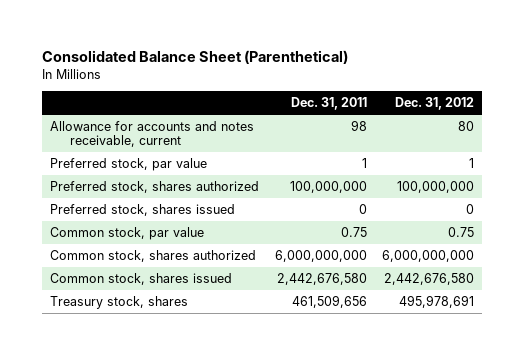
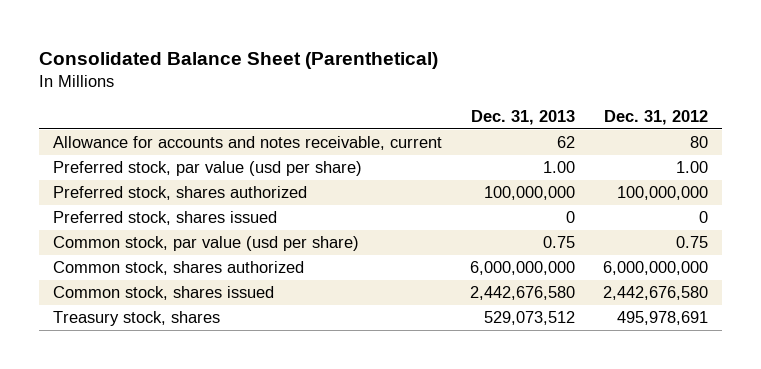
- | Dec. 31, 2011 | Dec. 31, 2012
+ | Dec. 31, 2013 | Dec. 31, 2012
- Preferred stock, par value | 1 | 1
+ Preferred stock, par value (usd per share) | 1.00 | 1.00
- Common stock, par value | 0.75 | 0.75
+ Common stock, par value (usd per share) | 0.75 | 0.75

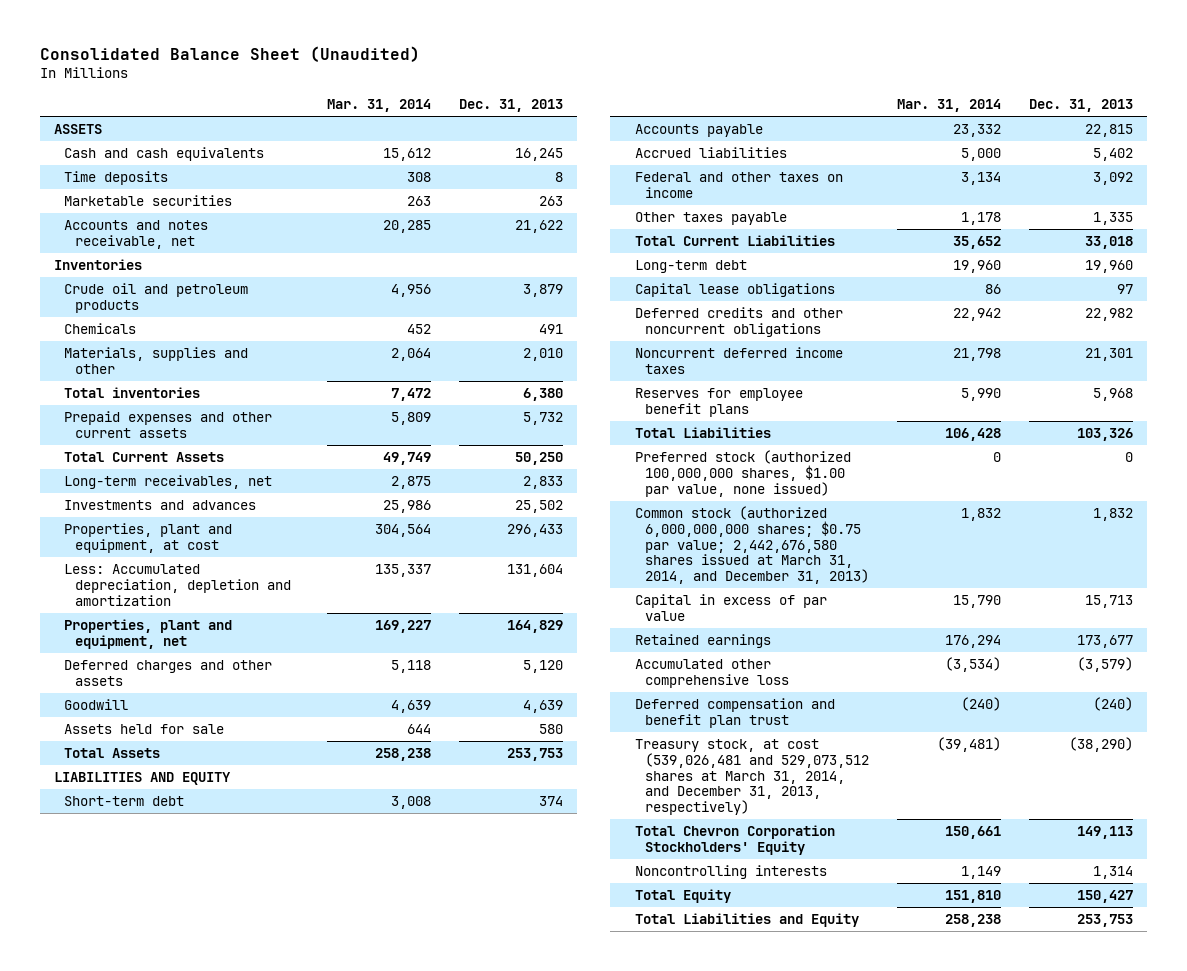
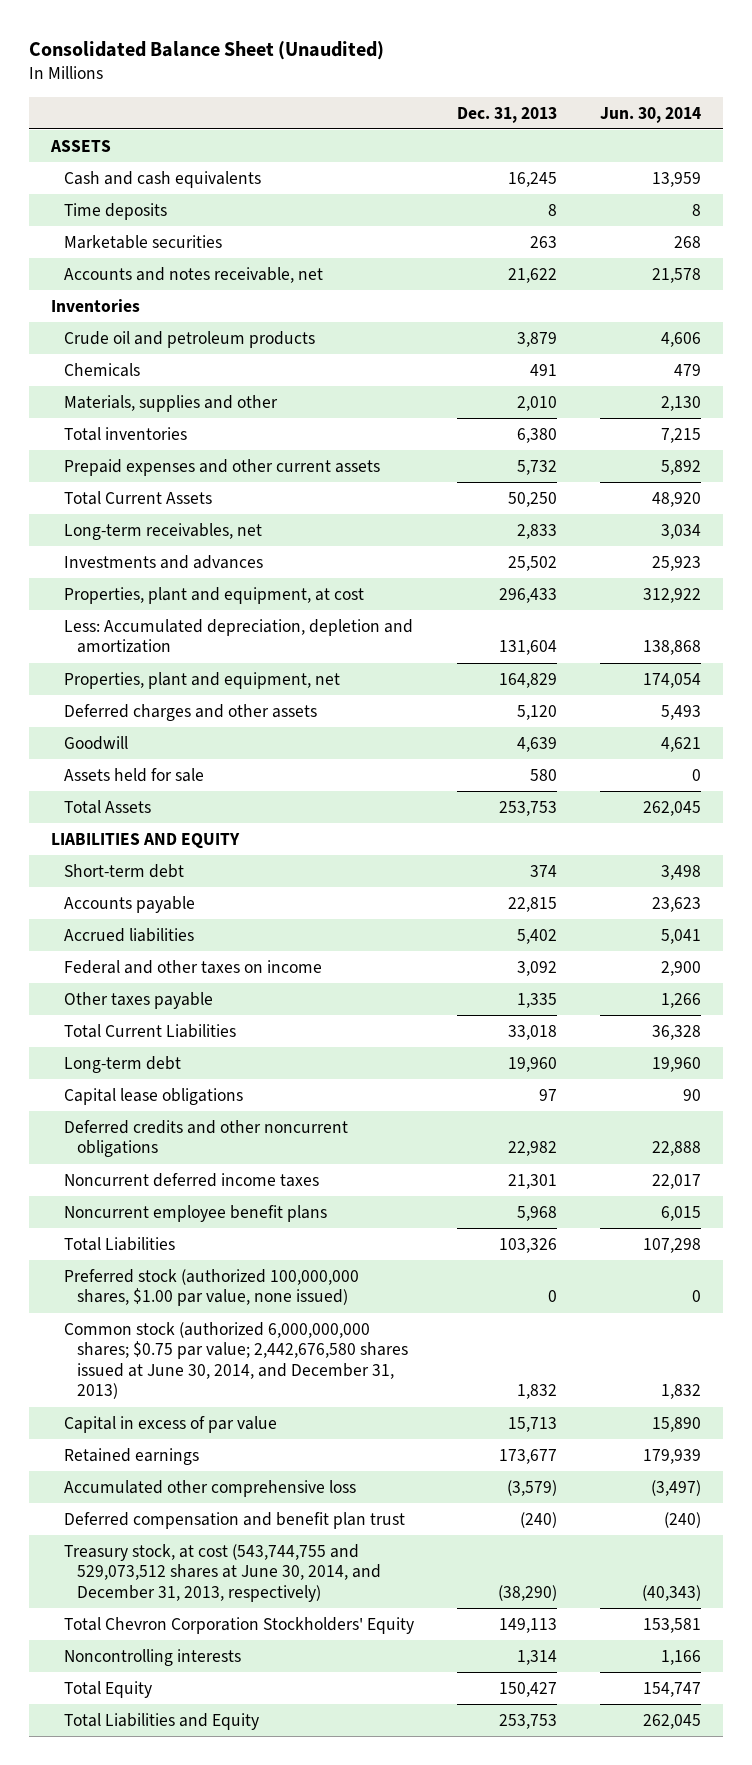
- | Mar. 31, 2014 | Dec. 31, 2013
+ | Dec. 31, 2013 | Jun. 30, 2014
- Reserves for employee benefit plans | 5,990 | 5,968
+ Noncurrent employee benefit plans | 5,968 | 6,015
- Common stock (authorized 6,000,000,000 shares; $0.75 par value; 2,442,676,580 shares issued at March 31, 2014, and December 31, 2013) | 1,832 | 1,832
+ Common stock (authorized 6,000,000,000 shares; $0.75 par value; 2,442,676,580 shares issued at June 30, 2014, and December 31, 2013) | 1,832 | 1,832
- Treasury stock, at cost (539,026,481 and 529,073,512 shares at March 31, 2014, and December 31, 2013, respectively) | (39,481) | (38,290)
+ Treasury stock, at cost (543,744,755 and 529,073,512 shares at June 30, 2014, and December 31, 2013, respectively) | (38,290) | (40,343)

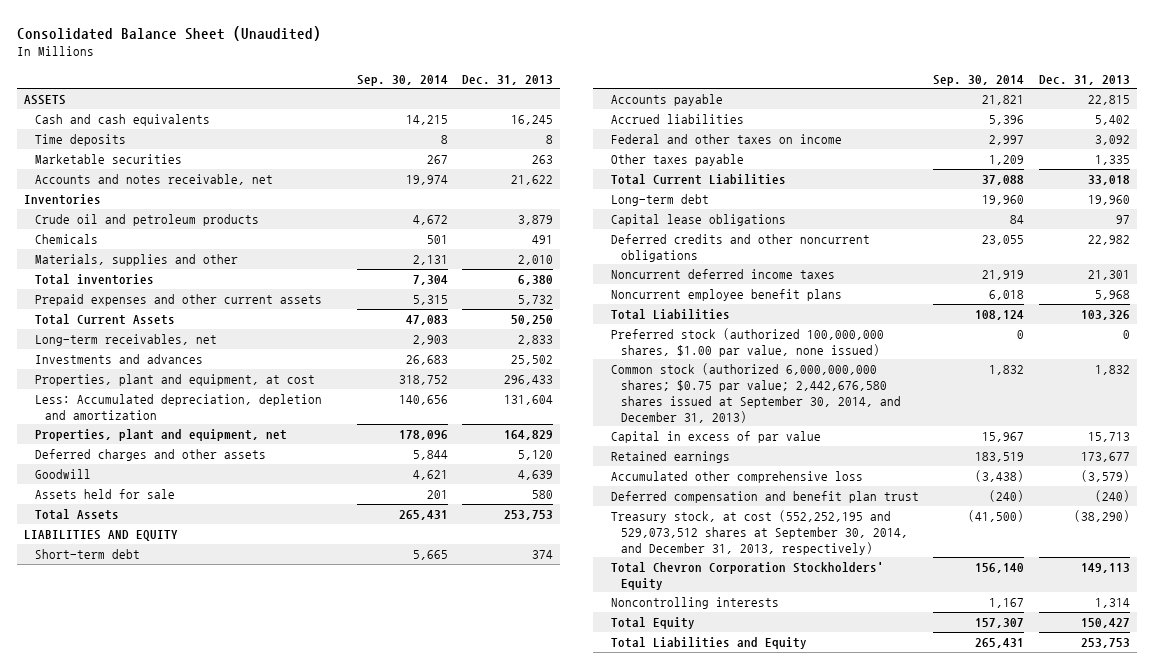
- | Dec. 31, 2013 | Jun. 30, 2014
+ | Sep. 30, 2014 | Dec. 31, 2013
- Common stock (authorized 6,000,000,000 shares; $0.75 par value; 2,442,676,580 shares issued at June 30, 2014, and December 31, 2013) | 1,832 | 1,832
+ Common stock (authorized 6,000,000,000 shares; $0.75 par value; 2,442,676,580 shares issued at September 30, 2014, and December 31, 2013) | 1,832 | 1,832
- Treasury stock, at cost (543,744,755 and 529,073,512 shares at June 30, 2014, and December 31, 2013, respectively) | (38,290) | (40,343)
+ Treasury stock, at cost (552,252,195 and 529,073,512 shares at September 30, 2014, and December 31, 2013, respectively) | (41,500) | (38,290)

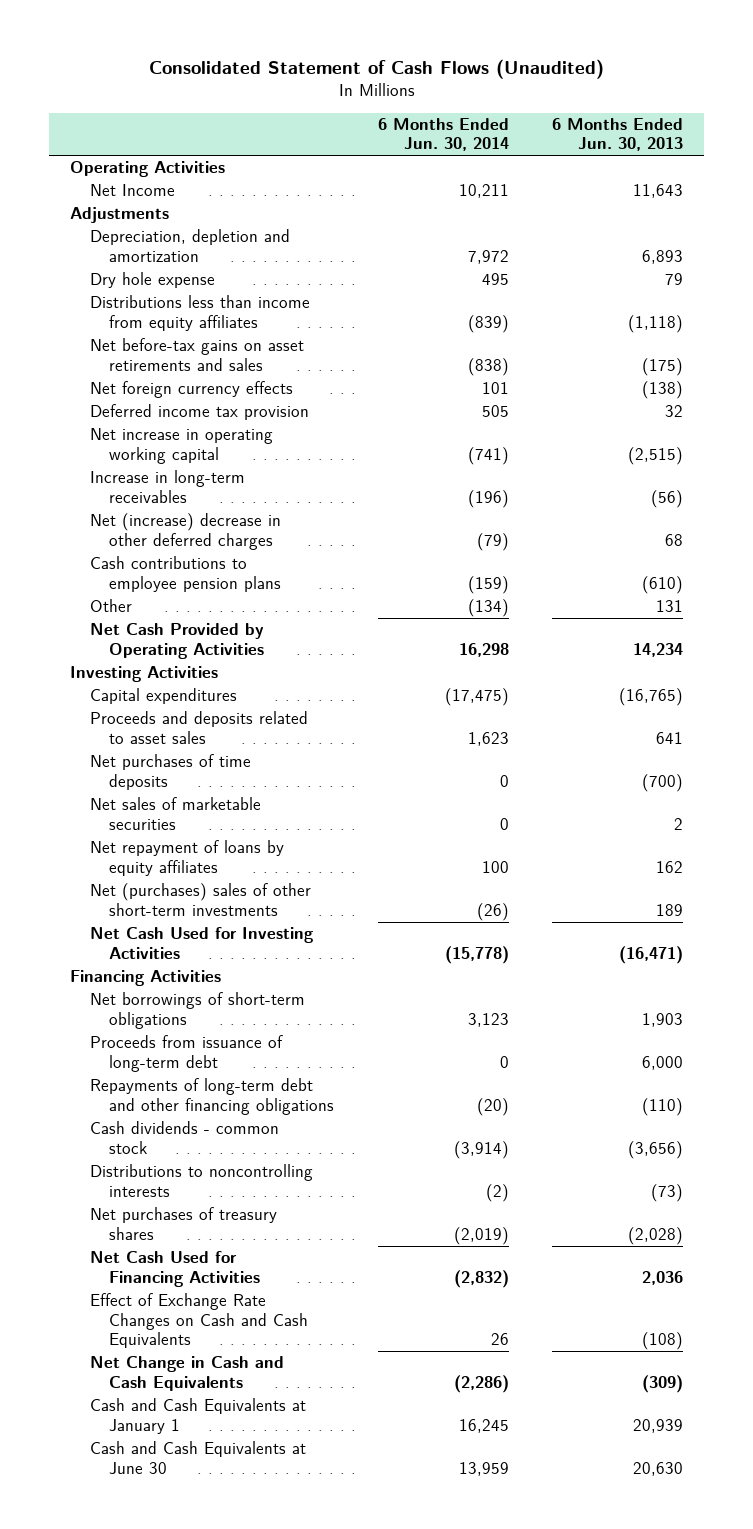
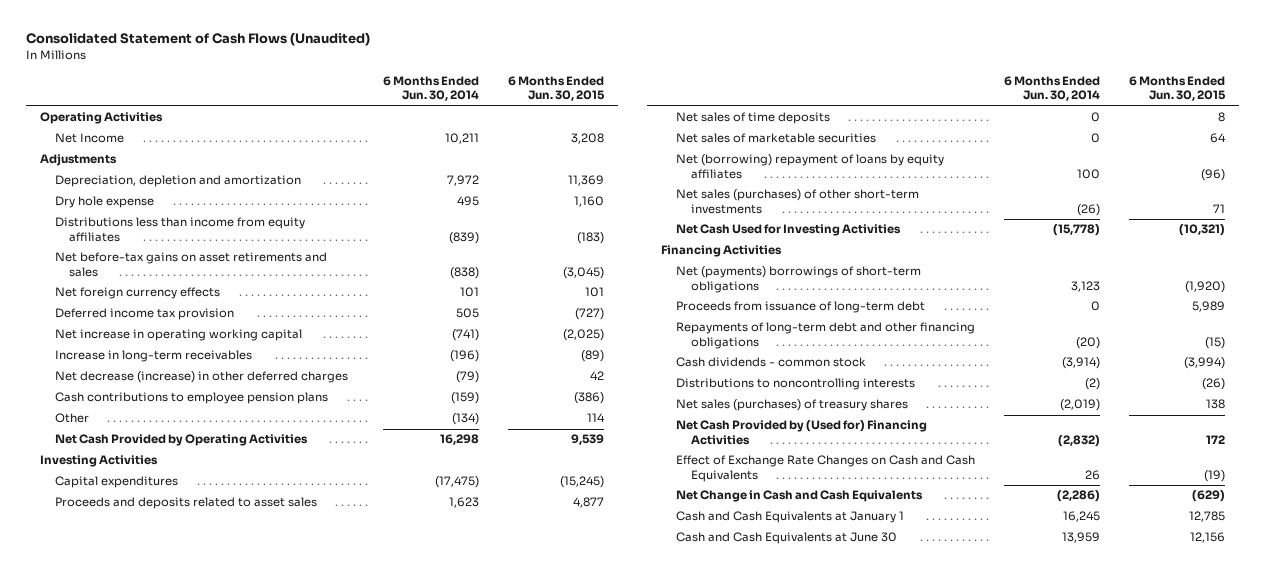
- | 6 Months Ended Jun. 30, 2014 | 6 Months Ended Jun. 30, 2013
+ | 6 Months Ended Jun. 30, 2014 | 6 Months Ended Jun. 30, 2015
- Net (increase) decrease in other deferred charges | (79) | 68
+ Net decrease (increase) in other deferred charges | (79) | 42
- Net purchases of time deposits | 0 | (700)
+ Net sales of time deposits | 0 | 8
- Net repayment of loans by equity affiliates | 100 | 162
- Net (purchases) sales of other short-term investments | (26) | 189
+ Net (borrowing) repayment of loans by equity affiliates | 100 | (96)
+ Net sales (purchases) of other short-term investments | (26) | 71
- Net borrowings of short-term obligations | 3,123 | 1,903
+ Net (payments) borrowings of short-term obligations | 3,123 | (1,920)
- Net purchases of treasury shares | (2,019) | (2,028)
- Net Cash Used for Financing Activities | (2,832) | 2,036
+ Net sales (purchases) of treasury shares | (2,019) | 138
+ Net Cash Provided by (Used for) Financing Activities | (2,832) | 172

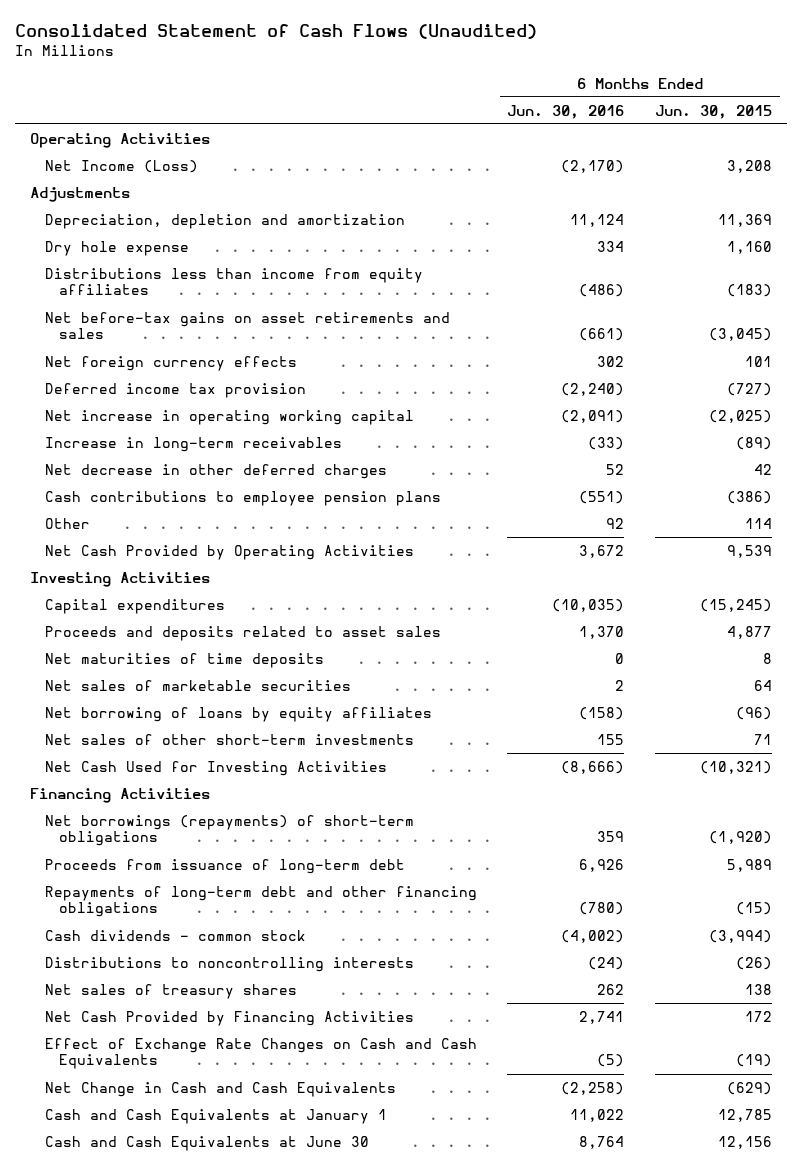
- | 6 Months Ended Jun. 30, 2014 | 6 Months Ended Jun. 30, 2015
+ | 6 Months Ended Jun. 30, 2016 | 6 Months Ended Jun. 30, 2015
- Net Income | 10,211 | 3,208
+ Net Income (Loss) | (2,170) | 3,208
- Net decrease (increase) in other deferred charges | (79) | 42
+ Net decrease in other deferred charges | 52 | 42
- Net sales of time deposits | 0 | 8
+ Net maturities of time deposits | 0 | 8
- Net (borrowing) repayment of loans by equity affiliates | 100 | (96)
- Net sales (purchases) of other short-term investments | (26) | 71
+ Net borrowing of loans by equity affiliates | (158) | (96)
+ Net sales of other short-term investments | 155 | 71
- Net (payments) borrowings of short-term obligations | 3,123 | (1,920)
+ Net borrowings (repayments) of short-term obligations | 359 | (1,920)
- Net sales (purchases) of treasury shares | (2,019) | 138
- Net Cash Provided by (Used for) Financing Activities | (2,832) | 172
+ Net sales of treasury shares | 262 | 138
+ Net Cash Provided by Financing Activities | 2,741 | 172

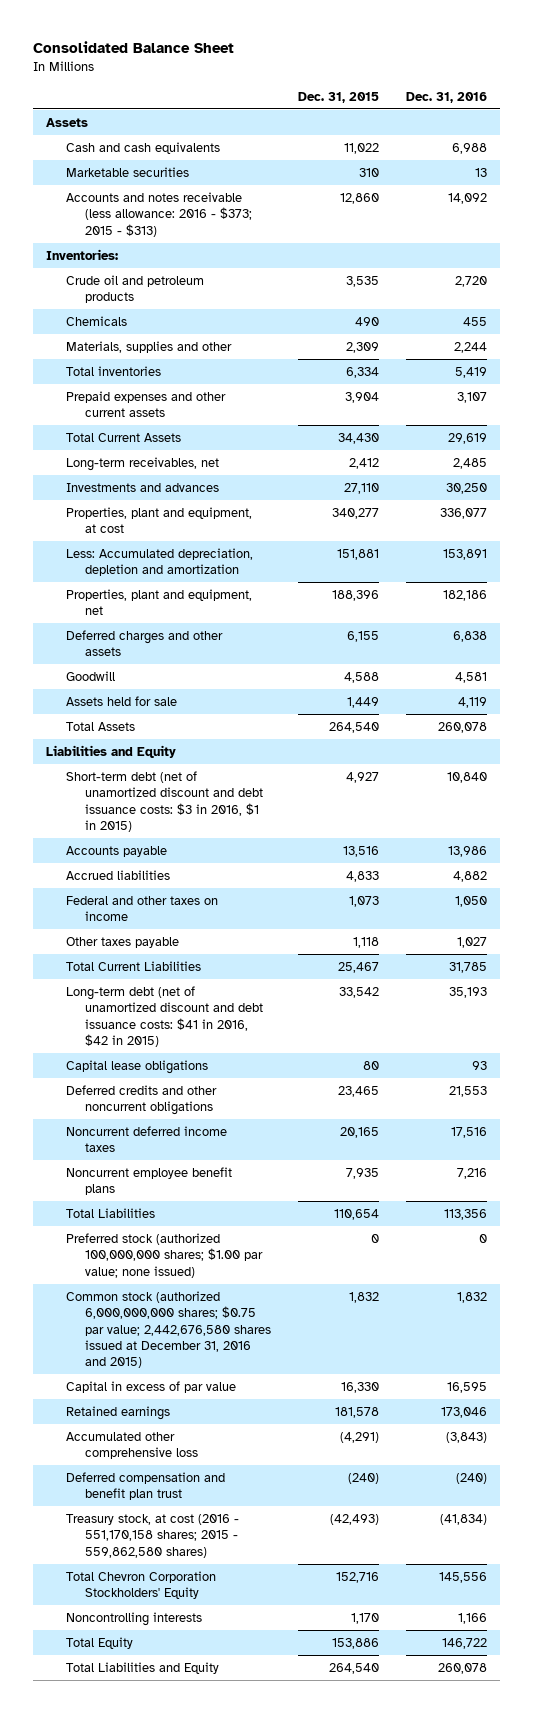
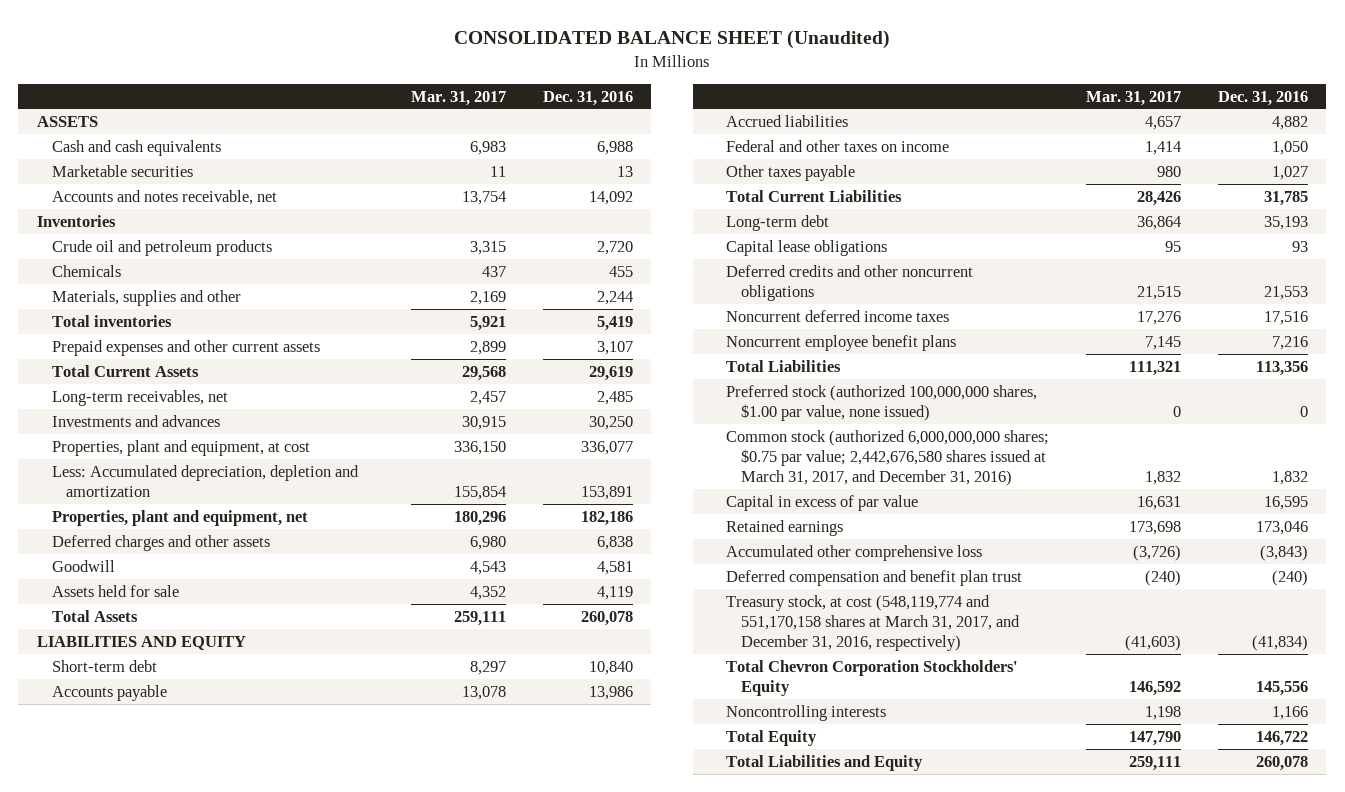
- Consolidated Balance Sheet
+ CONSOLIDATED BALANCE SHEET (Unaudited)
- | Dec. 31, 2015 | Dec. 31, 2016
+ | Mar. 31, 2017 | Dec. 31, 2016
- Assets
+ ASSETS
- Accounts and notes receivable (less allowance: 2016 - $373; 2015 - $313) | 12,860 | 14,092
- Inventories:
+ Accounts and notes receivable, net | 13,754 | 14,092
+ Inventories
- Liabilities and Equity
- Short-term debt (net of unamortized discount and debt issuance costs: $3 in 2016, $1 in 2015) | 4,927 | 10,840
+ LIABILITIES AND EQUITY
+ Short-term debt | 8,297 | 10,840
- Long-term debt (net of unamortized discount and debt issuance costs: $41 in 2016, $42 in 2015) | 33,542 | 35,193
+ Long-term debt | 36,864 | 35,193
- Preferred stock (authorized 100,000,000 shares; $1.00 par value; none issued) | 0 | 0
- Common stock (authorized 6,000,000,000 shares; $0.75 par value; 2,442,676,580 shares issued at December 31, 2016 and 2015) | 1,832 | 1,832
+ Preferred stock (authorized 100,000,000 shares, $1.00 par value, none issued) | 0 | 0
+ Common stock (authorized 6,000,000,000 shares; $0.75 par value; 2,442,676,580 shares issued at March 31, 2017, and December 31, 2016) | 1,832 | 1,832
- Treasury stock, at cost (2016 - 551,170,158 shares; 2015 - 559,862,580 shares) | (42,493) | (41,834)
+ Treasury stock, at cost (548,119,774 and 551,170,158 shares at March 31, 2017, and December 31, 2016, respectively) | (41,603) | (41,834)

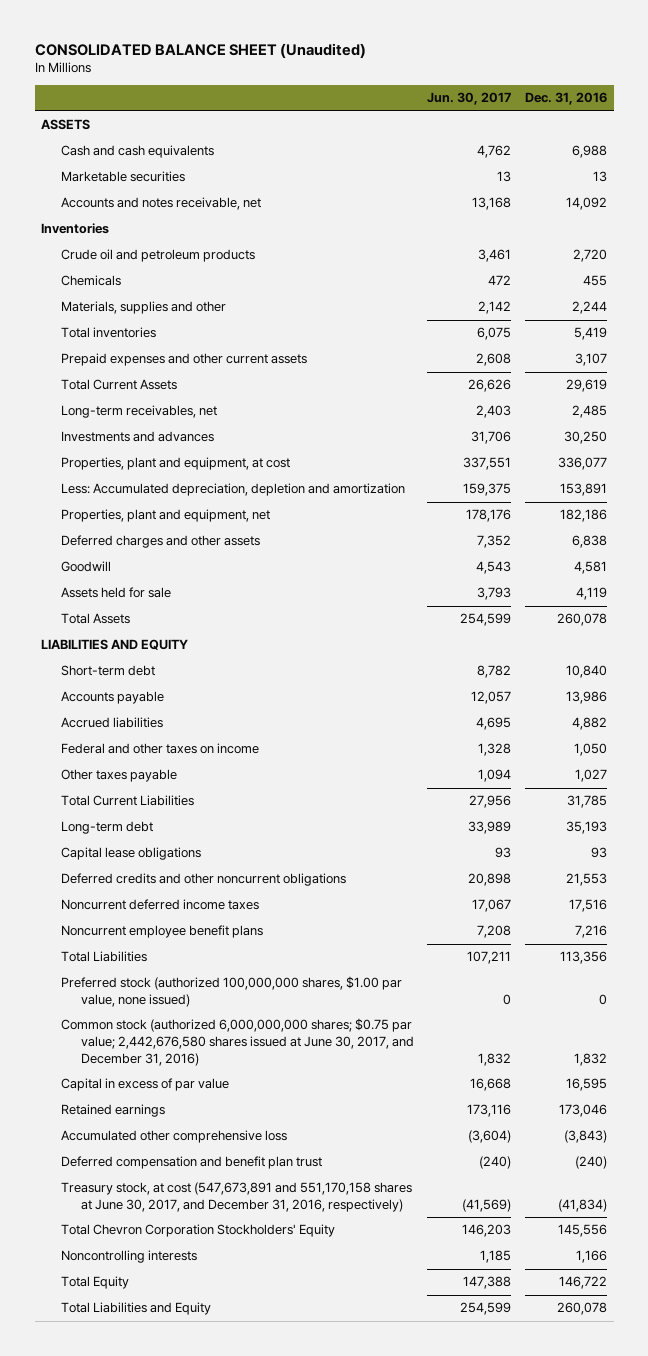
- | Mar. 31, 2017 | Dec. 31, 2016
+ | Jun. 30, 2017 | Dec. 31, 2016
- Common stock (authorized 6,000,000,000 shares; $0.75 par value; 2,442,676,580 shares issued at March 31, 2017, and December 31, 2016) | 1,832 | 1,832
+ Common stock (authorized 6,000,000,000 shares; $0.75 par value; 2,442,676,580 shares issued at June 30, 2017, and December 31, 2016) | 1,832 | 1,832
- Treasury stock, at cost (548,119,774 and 551,170,158 shares at March 31, 2017, and December 31, 2016, respectively) | (41,603) | (41,834)
+ Treasury stock, at cost (547,673,891 and 551,170,158 shares at June 30, 2017, and December 31, 2016, respectively) | (41,569) | (41,834)

